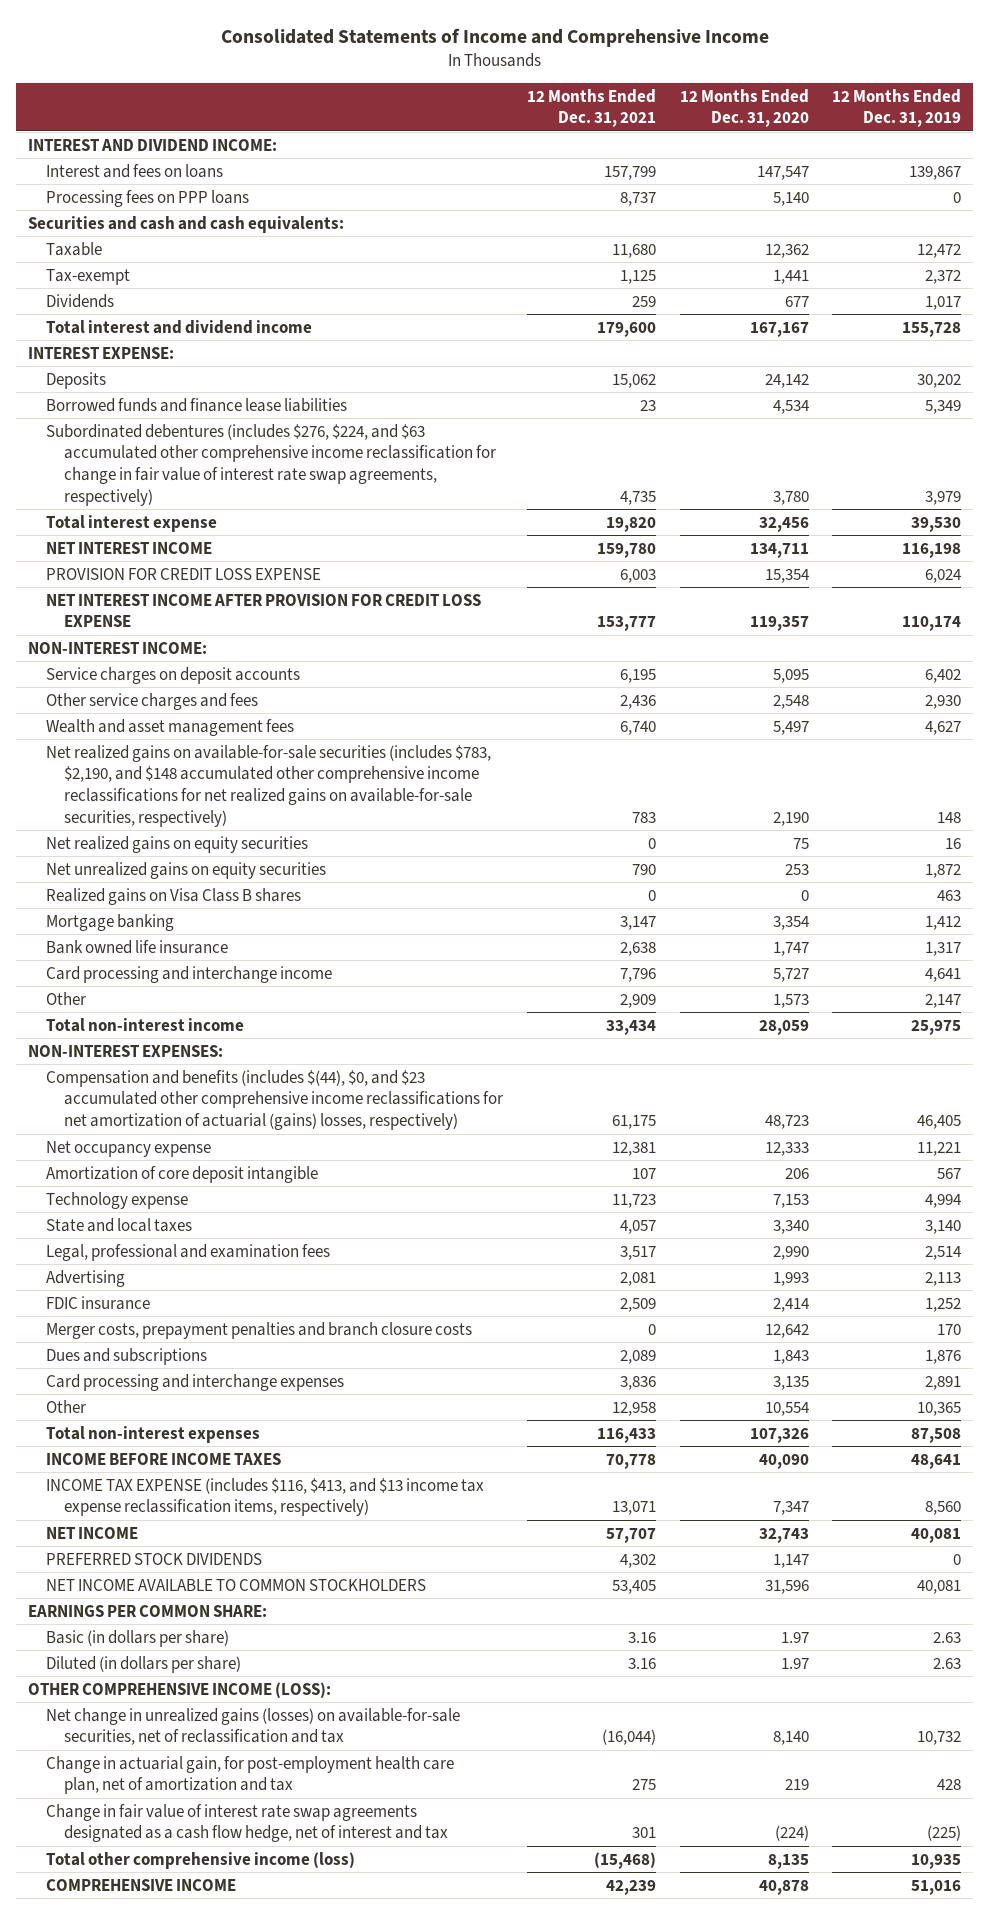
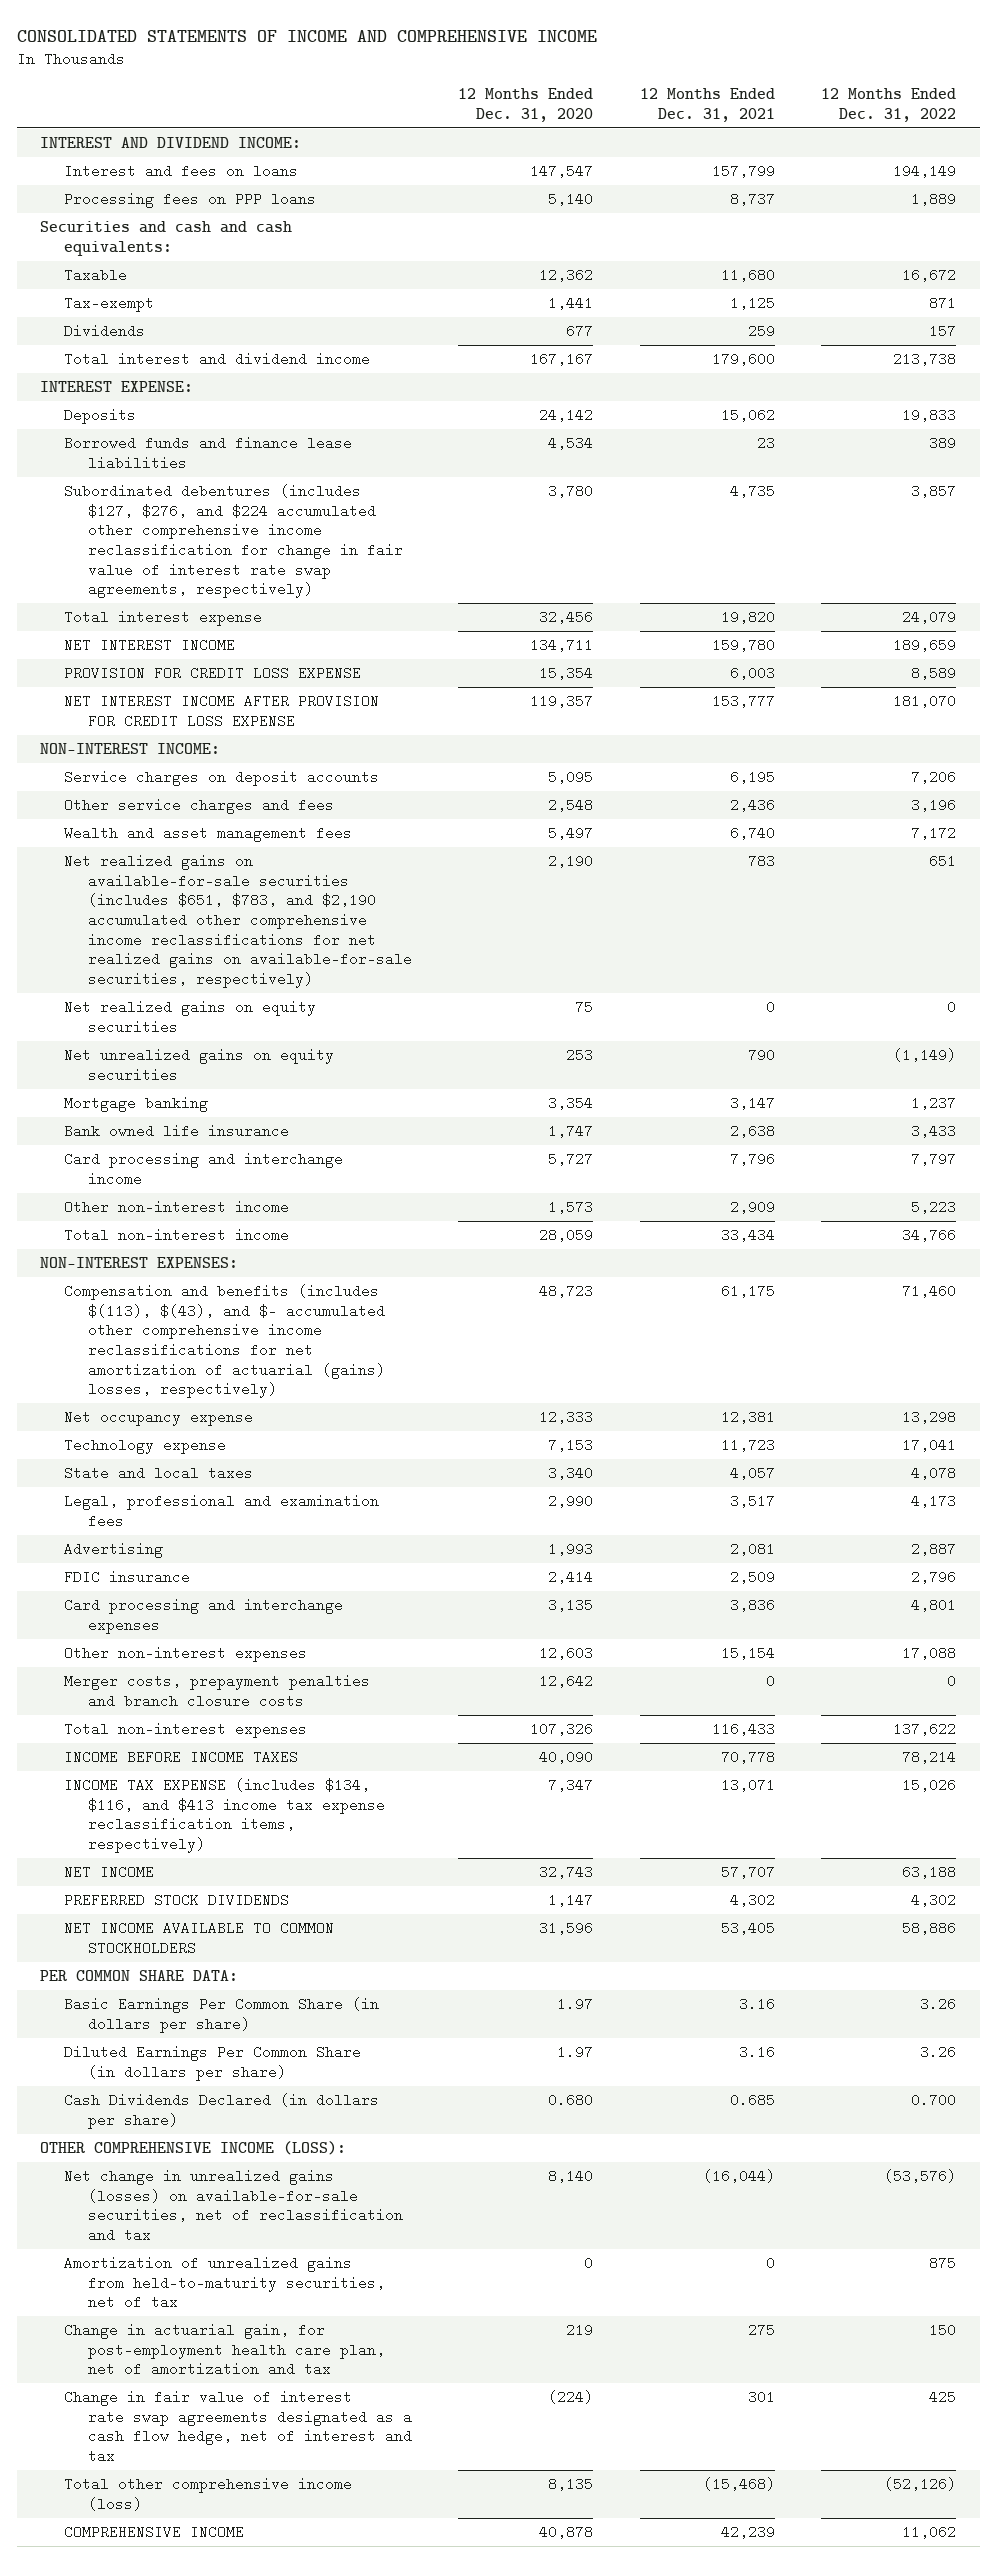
- Consolidated Statements of Income and Comprehensive Income
+ CONSOLIDATED STATEMENTS OF INCOME AND COMPREHENSIVE INCOME
- | 12 Months Ended Dec. 31, 2021 | 12 Months Ended Dec. 31, 2020 | 12 Months Ended Dec. 31, 2019
+ | 12 Months Ended Dec. 31, 2020 | 12 Months Ended Dec. 31, 2021 | 12 Months Ended Dec. 31, 2022
- Subordinated debentures (includes $276, $224, and $63 accumulated other comprehensive income reclassification for change in fair value of interest rate swap agreements, respectively) | 4,735 | 3,780 | 3,979
+ Subordinated debentures (includes $127, $276, and $224 accumulated other comprehensive income reclassification for change in fair value of interest rate swap agreements, respectively) | 3,780 | 4,735 | 3,857
- Net realized gains on available-for-sale securities (includes $783, $2,190, and $148 accumulated other comprehensive income reclassifications for net realized gains on available-for-sale securities, respectively) | 783 | 2,190 | 148
+ Net realized gains on available-for-sale securities (includes $651, $783, and $2,190 accumulated other comprehensive income reclassifications for net realized gains on available-for-sale securities, respectively) | 2,190 | 783 | 651
- Realized gains on Visa Class B shares | 0 | 0 | 463
- Other | 2,909 | 1,573 | 2,147
+ Other non-interest income | 1,573 | 2,909 | 5,223
- Compensation and benefits (includes $(44), $0, and $23 accumulated other comprehensive income reclassifications for net amortization of actuarial (gains) losses, respectively) | 61,175 | 48,723 | 46,405
+ Compensation and benefits (includes $(113), $(43), and $- accumulated other comprehensive income reclassifications for net amortization of actuarial (gains) losses, respectively) | 48,723 | 61,175 | 71,460
- Amortization of core deposit intangible | 107 | 206 | 567
- Dues and subscriptions | 2,089 | 1,843 | 1,876
- Other | 12,958 | 10,554 | 10,365
+ Other non-interest expenses | 12,603 | 15,154 | 17,088
moved down: Merger costs, prepayment penalties and branch closure costs | 12,642 | 0 | 0
- INCOME TAX EXPENSE (includes $116, $413, and $13 income tax expense reclassification items, respectively) | 13,071 | 7,347 | 8,560
+ INCOME TAX EXPENSE (includes $134, $116, and $413 income tax expense reclassification items, respectively) | 7,347 | 13,071 | 15,026
- EARNINGS PER COMMON SHARE:
- Basic (in dollars per share) | 3.16 | 1.97 | 2.63
- Diluted (in dollars per share) | 3.16 | 1.97 | 2.63
+ PER COMMON SHARE DATA:
+ Basic Earnings Per Common Share (in dollars per share) | 1.97 | 3.16 | 3.26
+ Diluted Earnings Per Common Share (in dollars per share) | 1.97 | 3.16 | 3.26
+ Cash Dividends Declared (in dollars per share) | 0.680 | 0.685 | 0.700
+ Amortization of unrealized gains from held-to-maturity securities, net of tax | 0 | 0 | 875

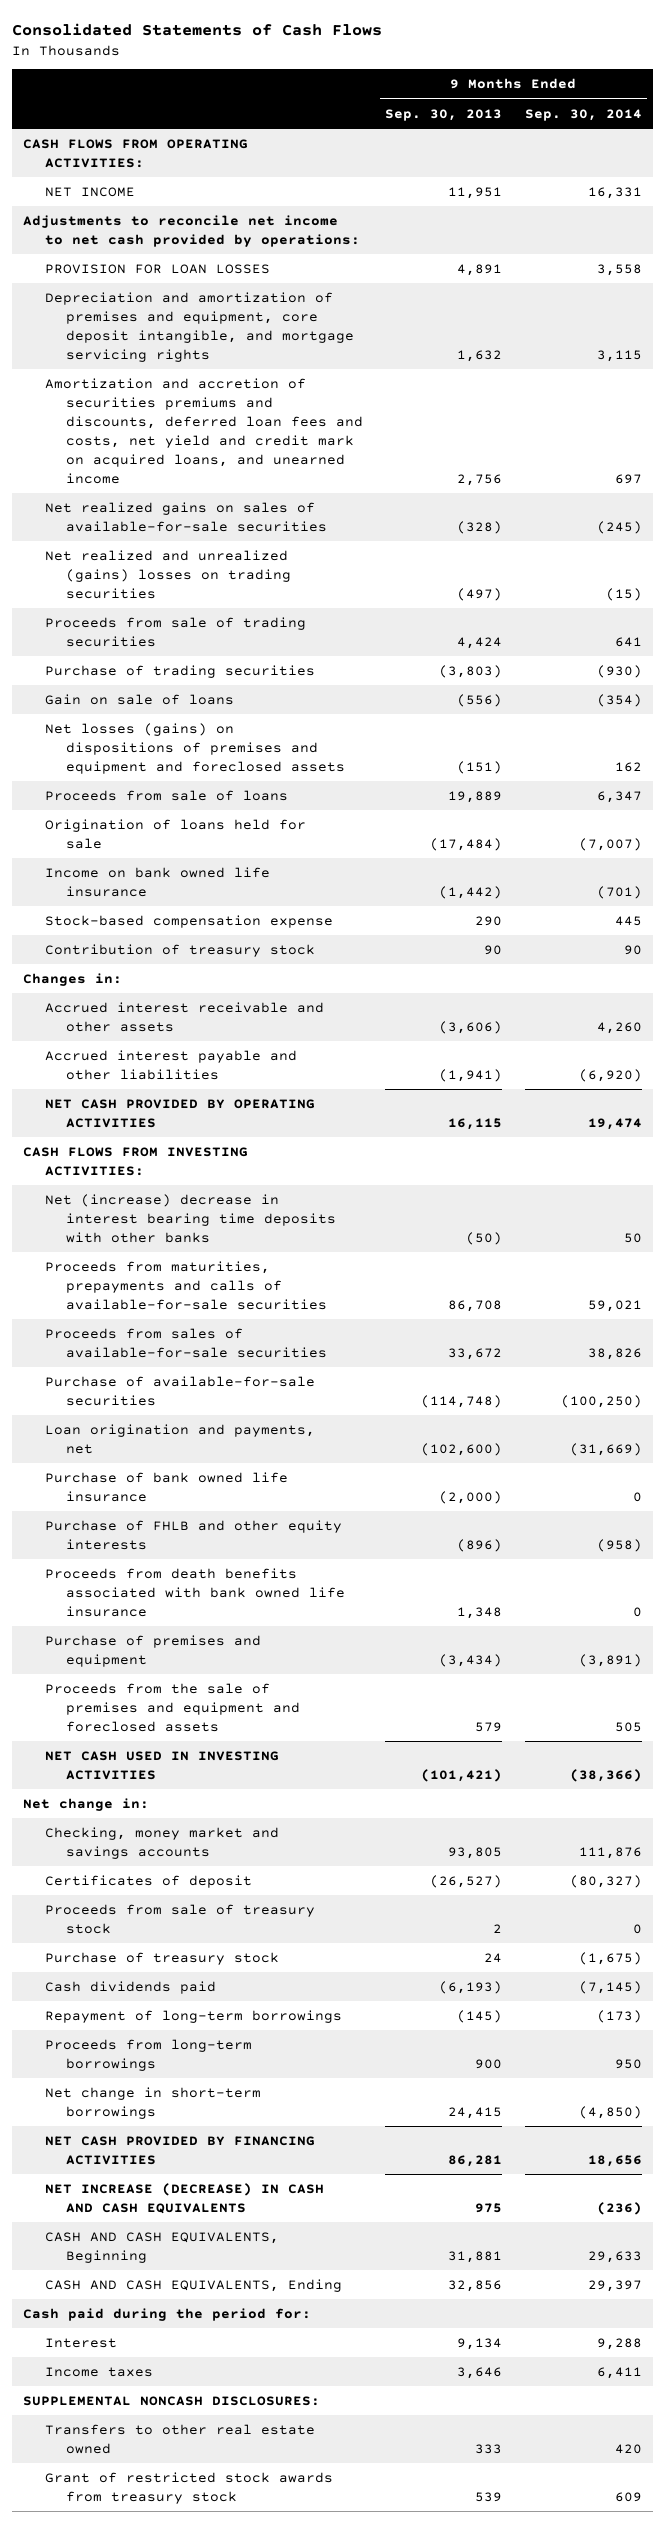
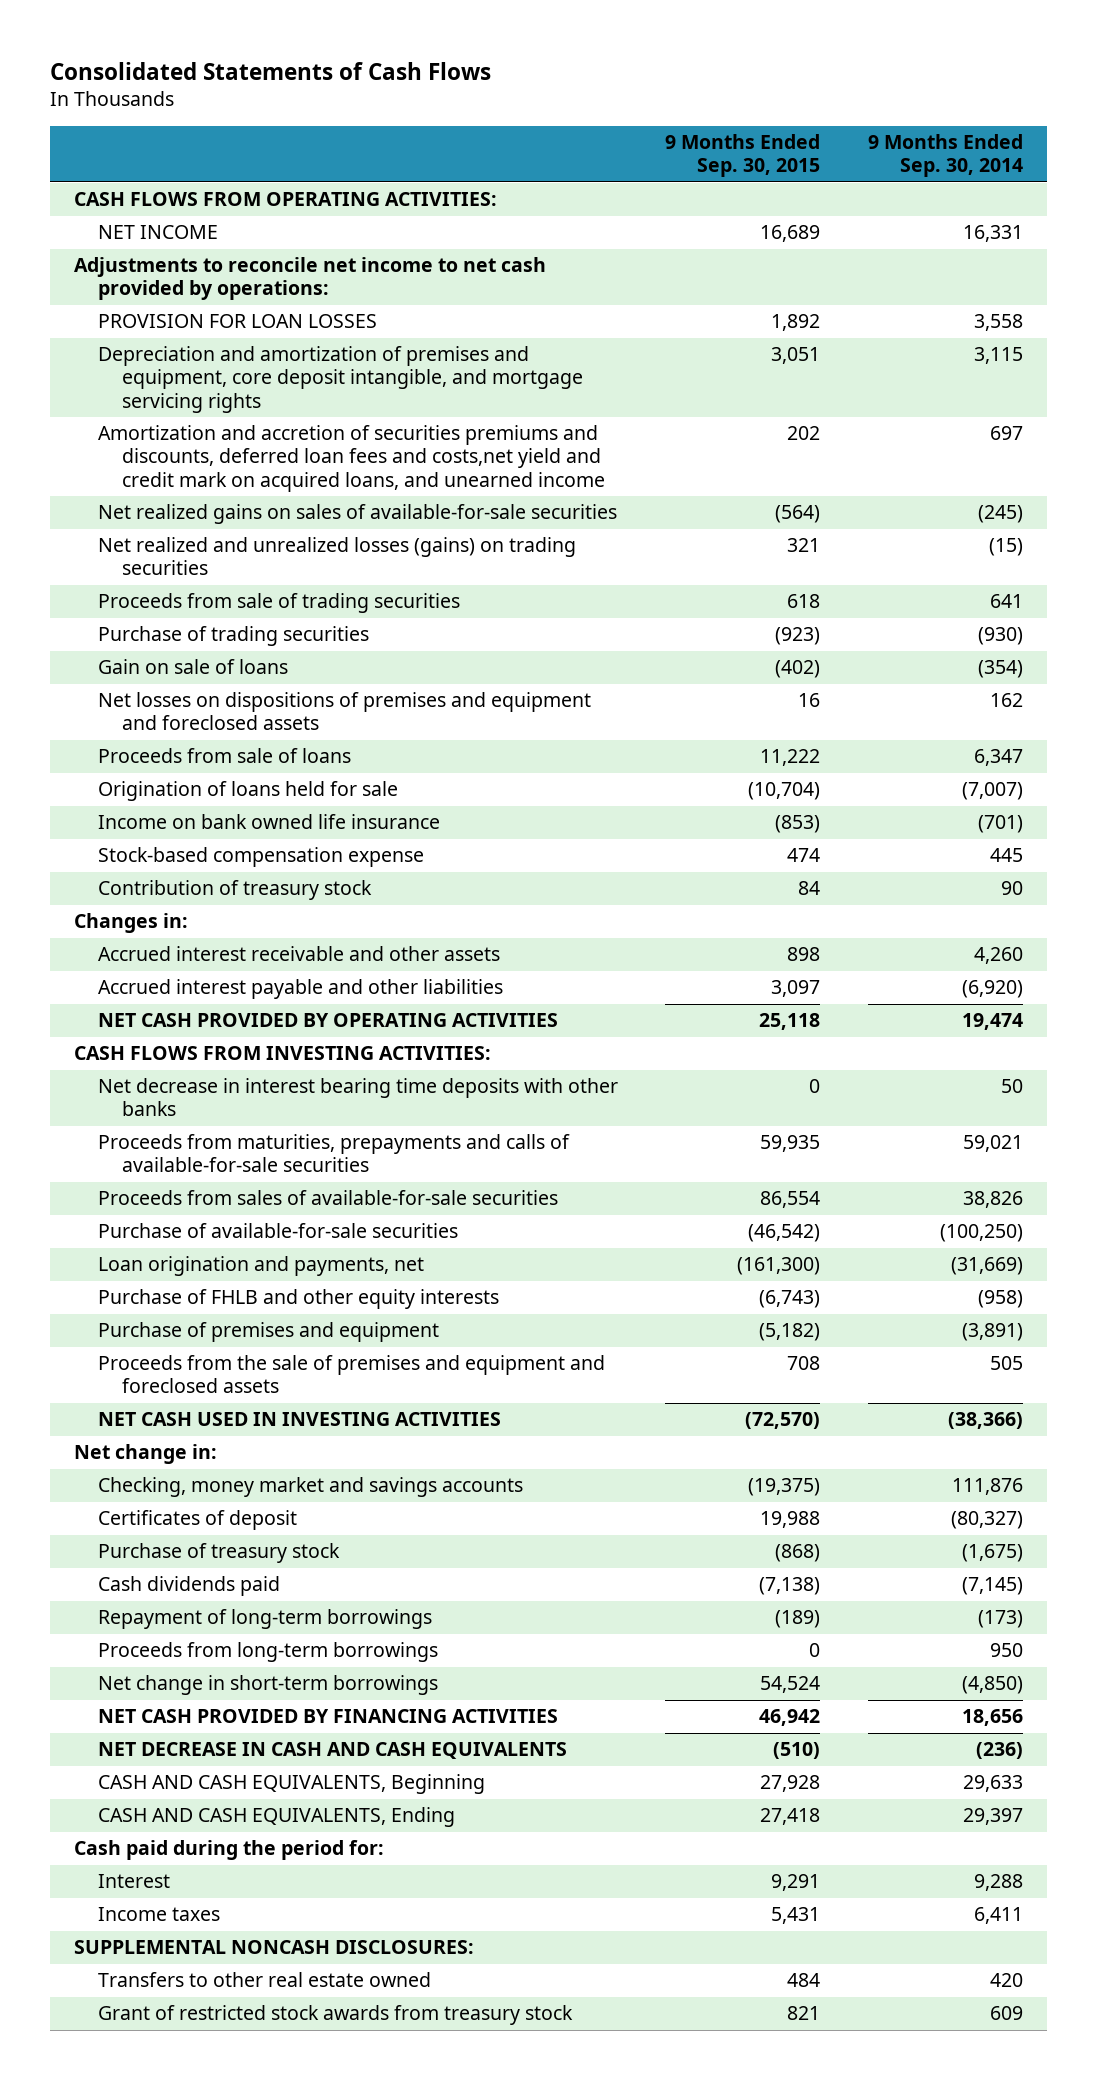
- | 9 Months Ended Sep. 30, 2013 | 9 Months Ended Sep. 30, 2014
+ | 9 Months Ended Sep. 30, 2015 | 9 Months Ended Sep. 30, 2014
- Amortization and accretion of securities premiums and discounts, deferred loan fees and costs, net yield and credit mark on acquired loans, and unearned income | 2,756 | 697
+ Amortization and accretion of securities premiums and discounts, deferred loan fees and costs,net yield and credit mark on acquired loans, and unearned income | 202 | 697
- Net realized and unrealized (gains) losses on trading securities | (497) | (15)
+ Net realized and unrealized losses (gains) on trading securities | 321 | (15)
- Net losses (gains) on dispositions of premises and equipment and foreclosed assets | (151) | 162
+ Net losses on dispositions of premises and equipment and foreclosed assets | 16 | 162
- Net (increase) decrease in interest bearing time deposits with other banks | (50) | 50
+ Net decrease in interest bearing time deposits with other banks | 0 | 50
- Purchase of bank owned life insurance | (2,000) | 0
- Proceeds from death benefits associated with bank owned life insurance | 1,348 | 0
- Proceeds from sale of treasury stock | 2 | 0
- NET INCREASE (DECREASE) IN CASH AND CASH EQUIVALENTS | 975 | (236)
+ NET DECREASE IN CASH AND CASH EQUIVALENTS | (510) | (236)

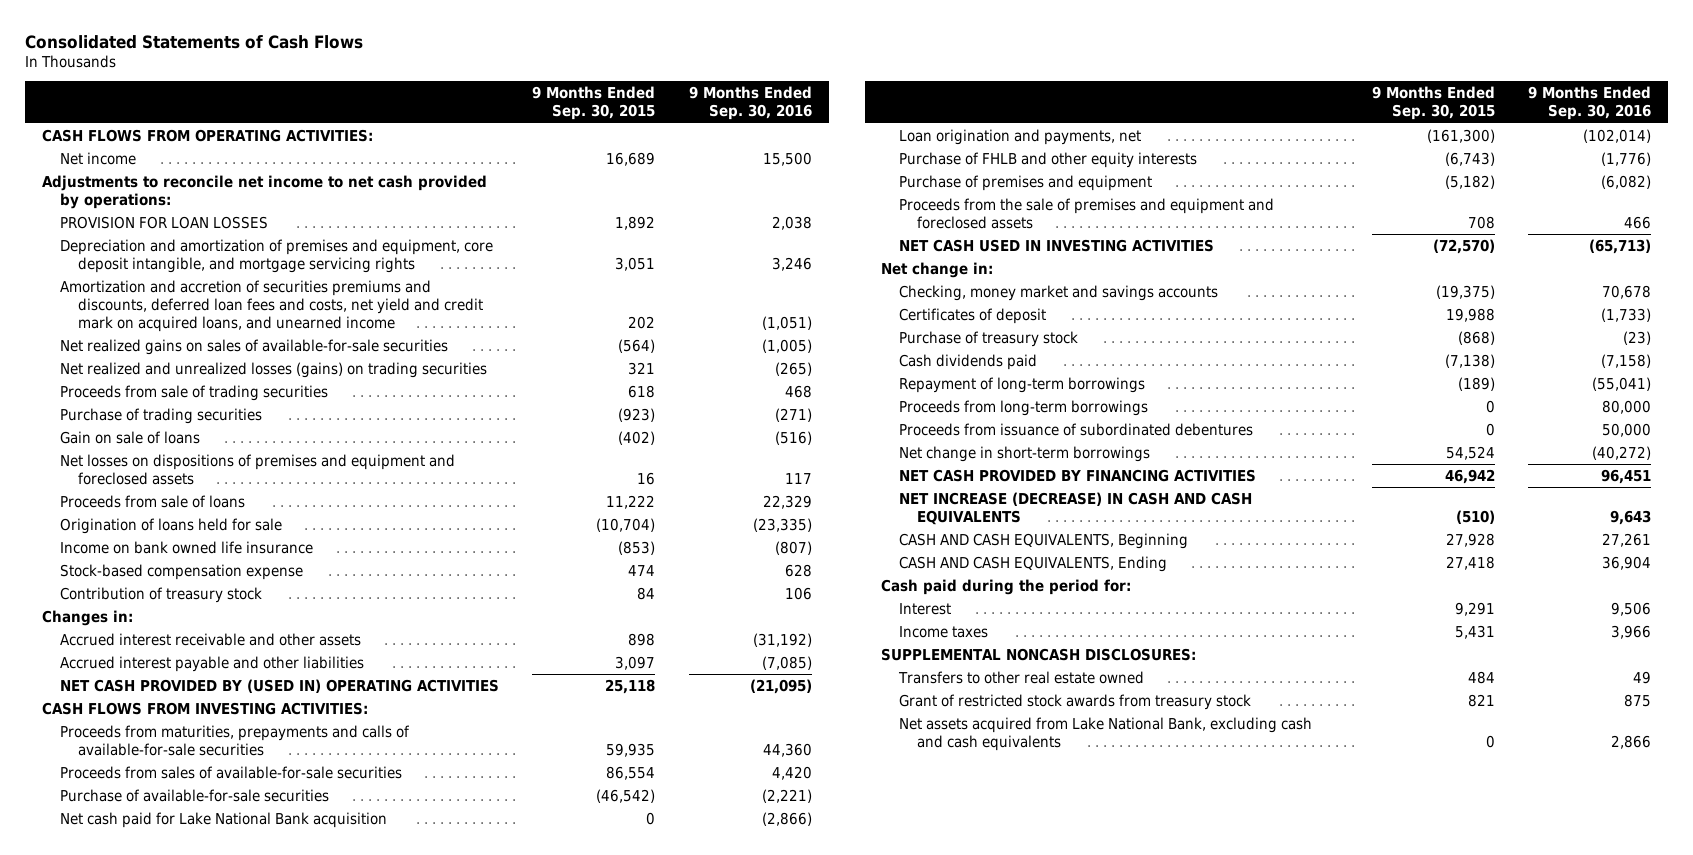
- | 9 Months Ended Sep. 30, 2015 | 9 Months Ended Sep. 30, 2014
+ | 9 Months Ended Sep. 30, 2015 | 9 Months Ended Sep. 30, 2016
- NET INCOME | 16,689 | 16,331
+ Net income | 16,689 | 15,500
- Amortization and accretion of securities premiums and discounts, deferred loan fees and costs,net yield and credit mark on acquired loans, and unearned income | 202 | 697
+ Amortization and accretion of securities premiums and discounts, deferred loan fees and costs, net yield and credit mark on acquired loans, and unearned income | 202 | (1,051)
- NET CASH PROVIDED BY OPERATING ACTIVITIES | 25,118 | 19,474
+ NET CASH PROVIDED BY (USED IN) OPERATING ACTIVITIES | 25,118 | (21,095)
- Net decrease in interest bearing time deposits with other banks | 0 | 50
+ Net cash paid for Lake National Bank acquisition | 0 | (2,866)
+ Proceeds from issuance of subordinated debentures | 0 | 50,000
- NET DECREASE IN CASH AND CASH EQUIVALENTS | (510) | (236)
+ NET INCREASE (DECREASE) IN CASH AND CASH EQUIVALENTS | (510) | 9,643
+ Net assets acquired from Lake National Bank, excluding cash and cash equivalents | 0 | 2,866

